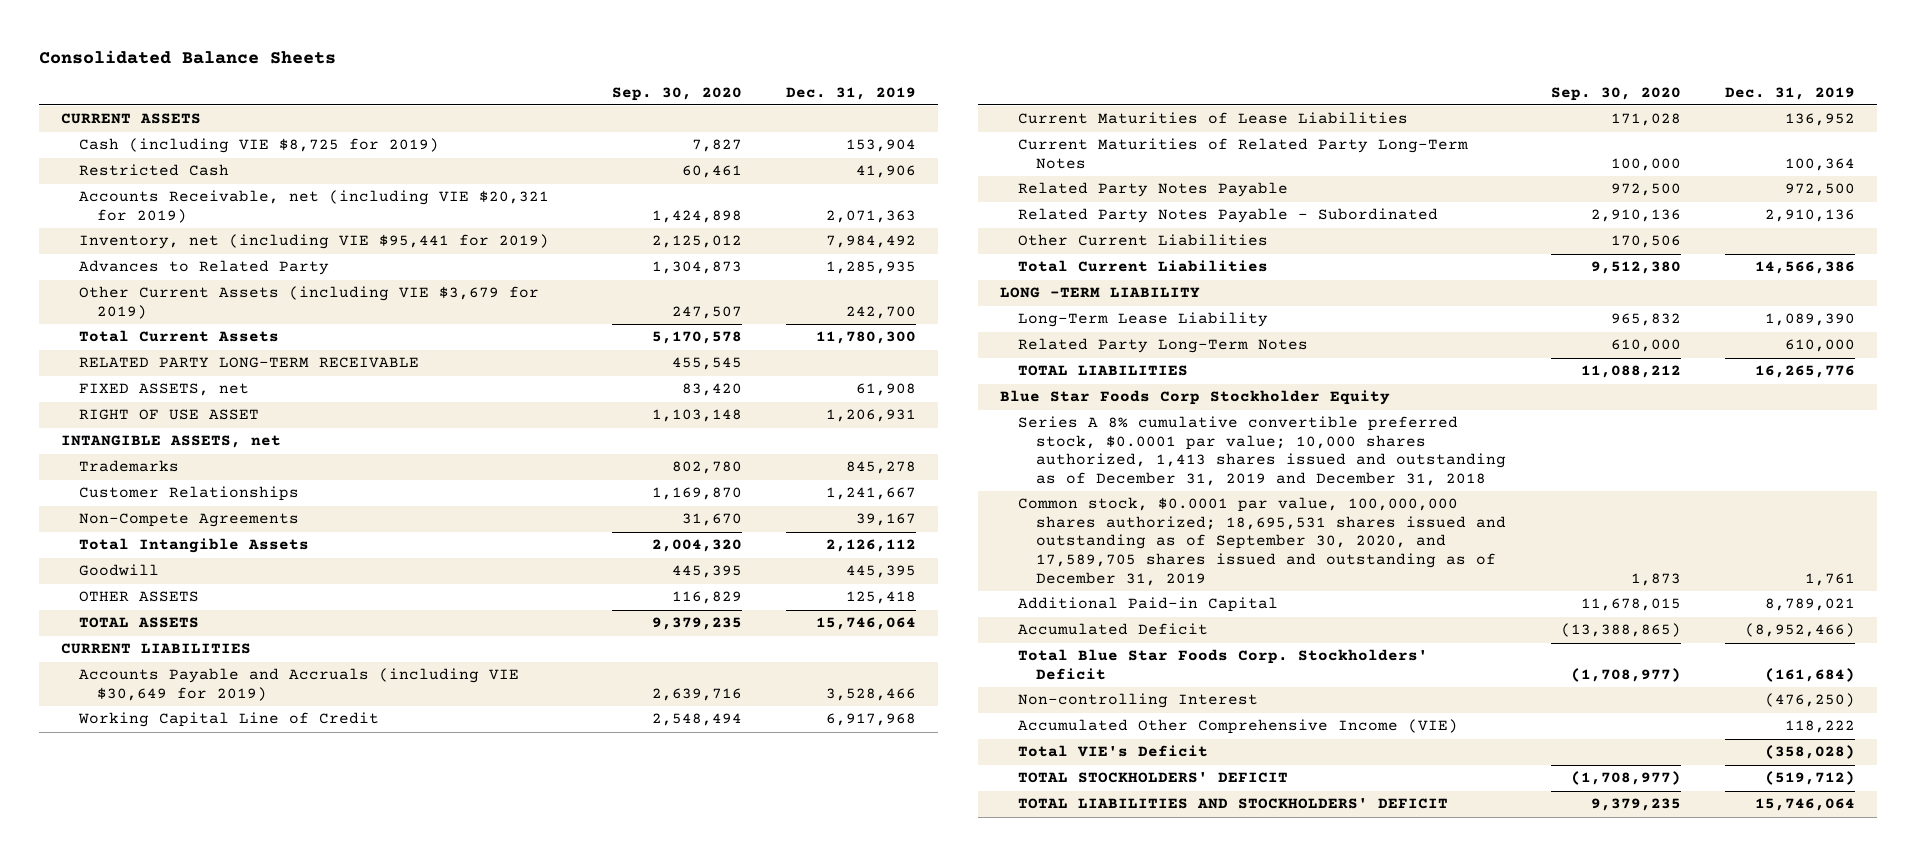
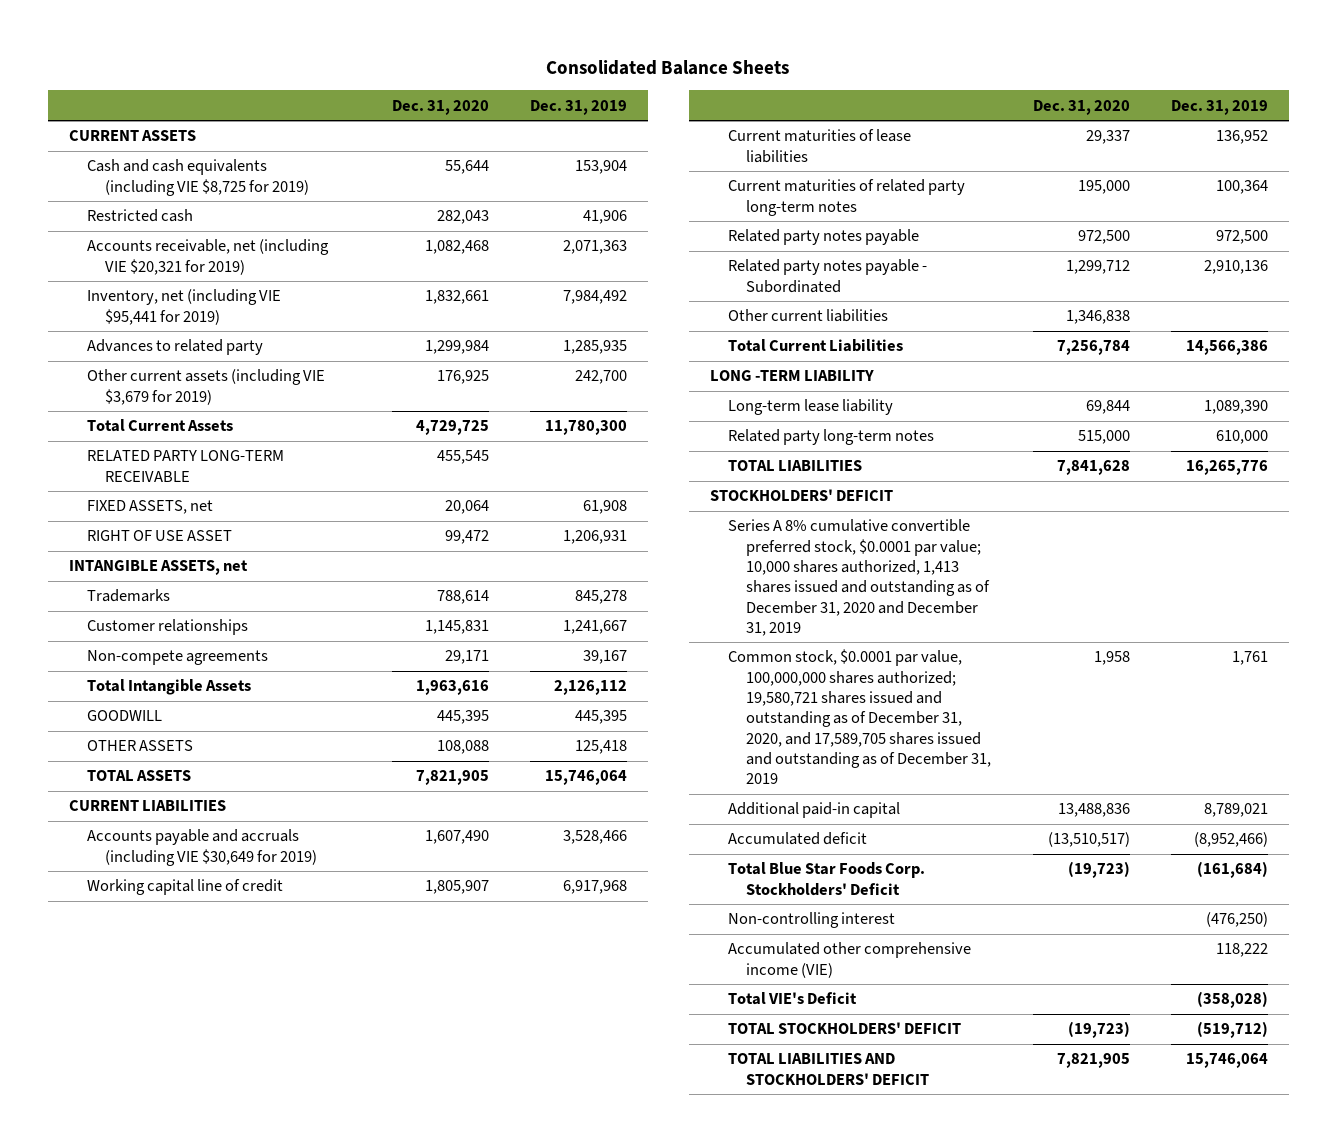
- | Sep. 30, 2020 | Dec. 31, 2019
+ | Dec. 31, 2020 | Dec. 31, 2019
- Cash (including VIE $8,725 for 2019) | 7,827 | 153,904
- Restricted Cash | 60,461 | 41,906
- Accounts Receivable, net (including VIE $20,321 for 2019) | 1,424,898 | 2,071,363
+ Cash and cash equivalents (including VIE $8,725 for 2019) | 55,644 | 153,904
+ Restricted cash | 282,043 | 41,906
+ Accounts receivable, net (including VIE $20,321 for 2019) | 1,082,468 | 2,071,363
- Advances to Related Party | 1,304,873 | 1,285,935
- Other Current Assets (including VIE $3,679 for 2019) | 247,507 | 242,700
+ Advances to related party | 1,299,984 | 1,285,935
+ Other current assets (including VIE $3,679 for 2019) | 176,925 | 242,700
- Customer Relationships | 1,169,870 | 1,241,667
- Non-Compete Agreements | 31,670 | 39,167
+ Customer relationships | 1,145,831 | 1,241,667
+ Non-compete agreements | 29,171 | 39,167
- Goodwill | 445,395 | 445,395
+ GOODWILL | 445,395 | 445,395
- Accounts Payable and Accruals (including VIE $30,649 for 2019) | 2,639,716 | 3,528,466
- Working Capital Line of Credit | 2,548,494 | 6,917,968
- Current Maturities of Lease Liabilities | 171,028 | 136,952
- Current Maturities of Related Party Long-Term Notes | 100,000 | 100,364
- Related Party Notes Payable | 972,500 | 972,500
- Related Party Notes Payable - Subordinated | 2,910,136 | 2,910,136
- Other Current Liabilities | 170,506 |
+ Accounts payable and accruals (including VIE $30,649 for 2019) | 1,607,490 | 3,528,466
+ Working capital line of credit | 1,805,907 | 6,917,968
+ Current maturities of lease liabilities | 29,337 | 136,952
+ Current maturities of related party long-term notes | 195,000 | 100,364
+ Related party notes payable | 972,500 | 972,500
+ Related party notes payable - Subordinated | 1,299,712 | 2,910,136
+ Other current liabilities | 1,346,838 |
- Long-Term Lease Liability | 965,832 | 1,089,390
- Related Party Long-Term Notes | 610,000 | 610,000
+ Long-term lease liability | 69,844 | 1,089,390
+ Related party long-term notes | 515,000 | 610,000
- Blue Star Foods Corp Stockholder Equity
- Series A 8% cumulative convertible preferred stock, $0.0001 par value; 10,000 shares authorized, 1,413 shares issued and outstanding as of December 31, 2019 and December 31, 2018
- Common stock, $0.0001 par value, 100,000,000 shares authorized; 18,695,531 shares issued and outstanding as of September 30, 2020, and 17,589,705 shares issued and outstanding as of December 31, 2019 | 1,873 | 1,761
- Additional Paid-in Capital | 11,678,015 | 8,789,021
- Accumulated Deficit | (13,388,865) | (8,952,466)
+ STOCKHOLDERS' DEFICIT
+ Series A 8% cumulative convertible preferred stock, $0.0001 par value; 10,000 shares authorized, 1,413 shares issued and outstanding as of December 31, 2020 and December 31, 2019
+ Common stock, $0.0001 par value, 100,000,000 shares authorized; 19,580,721 shares issued and outstanding as of December 31, 2020, and 17,589,705 shares issued and outstanding as of December 31, 2019 | 1,958 | 1,761
+ Additional paid-in capital | 13,488,836 | 8,789,021
+ Accumulated deficit | (13,510,517) | (8,952,466)
- Non-controlling Interest | | (476,250)
- Accumulated Other Comprehensive Income (VIE) | | 118,222
+ Non-controlling interest | | (476,250)
+ Accumulated other comprehensive income (VIE) | | 118,222

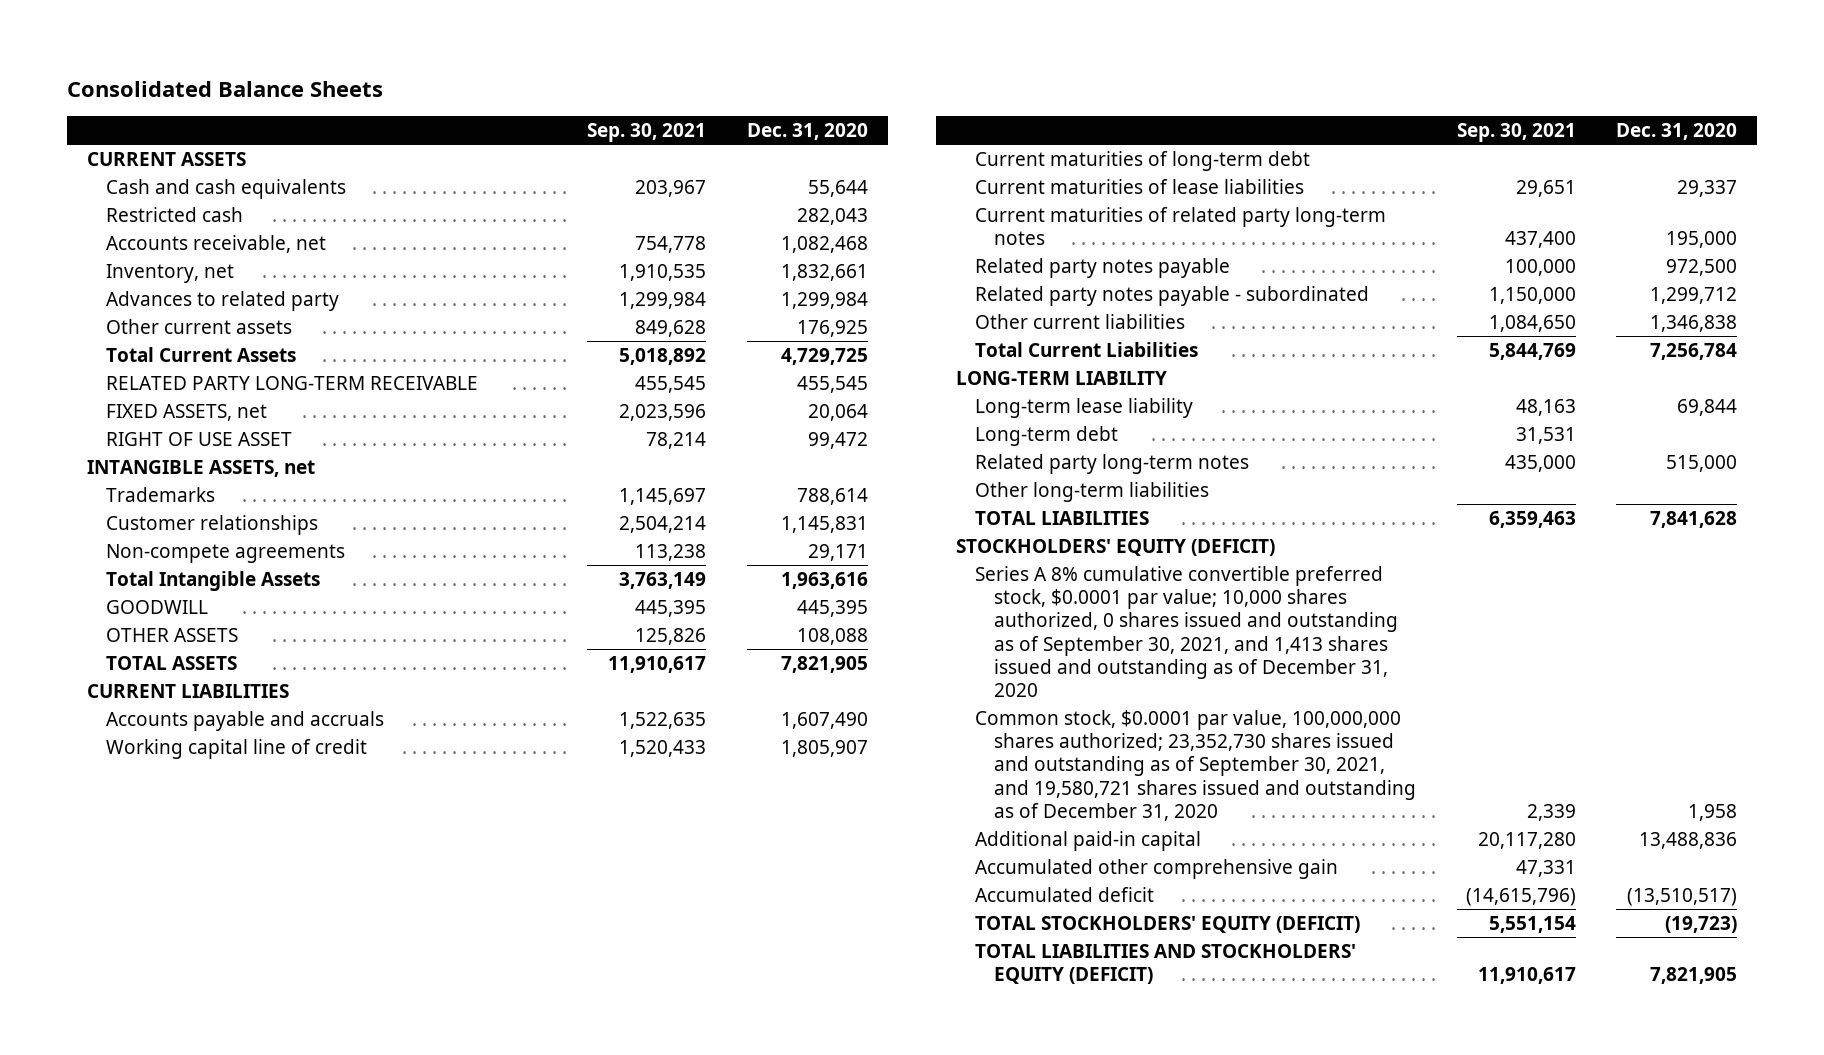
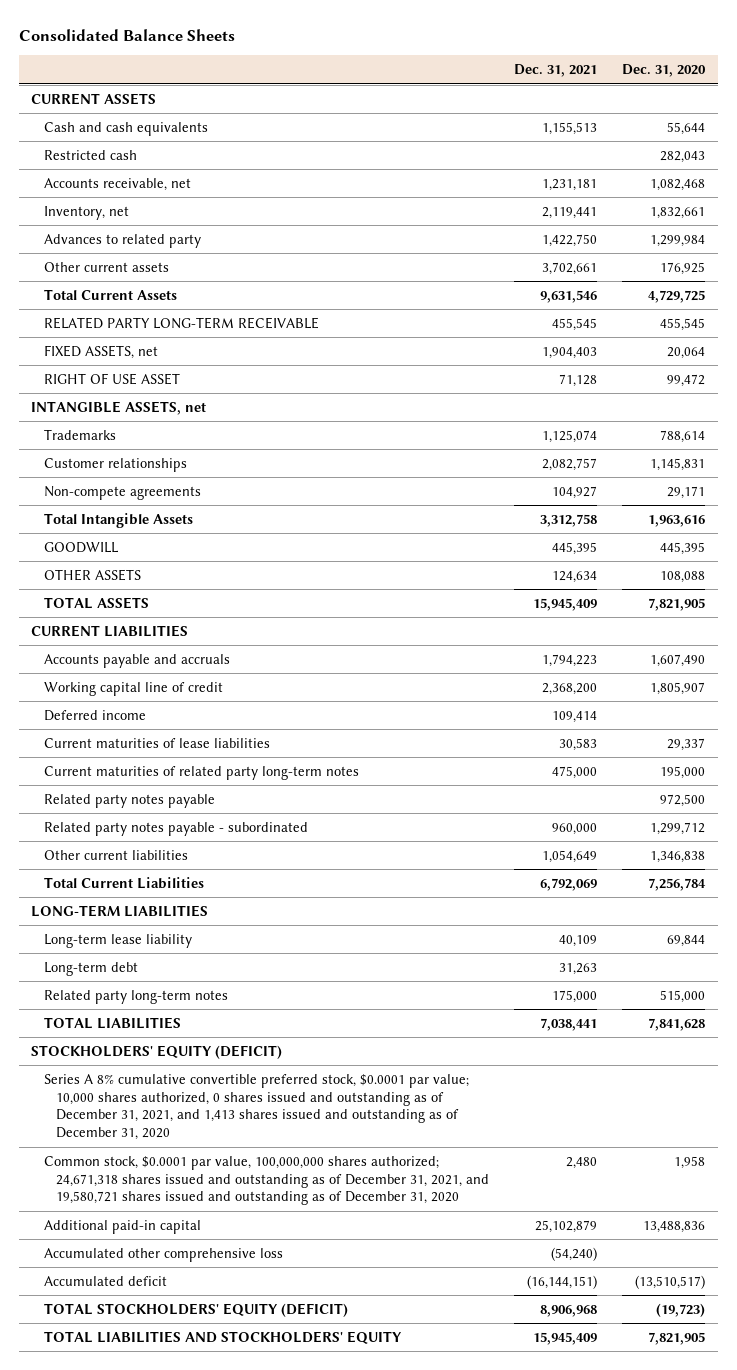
- | Sep. 30, 2021 | Dec. 31, 2020
+ | Dec. 31, 2021 | Dec. 31, 2020
- Current maturities of long-term debt
+ Deferred income | 109,414 |
- LONG-TERM LIABILITY
+ LONG-TERM LIABILITIES
- Other long-term liabilities
- Series A 8% cumulative convertible preferred stock, $0.0001 par value; 10,000 shares authorized, 0 shares issued and outstanding as of September 30, 2021, and 1,413 shares issued and outstanding as of December 31, 2020
- Common stock, $0.0001 par value, 100,000,000 shares authorized; 23,352,730 shares issued and outstanding as of September 30, 2021, and 19,580,721 shares issued and outstanding as of December 31, 2020 | 2,339 | 1,958
+ Series A 8% cumulative convertible preferred stock, $0.0001 par value; 10,000 shares authorized, 0 shares issued and outstanding as of December 31, 2021, and 1,413 shares issued and outstanding as of December 31, 2020
+ Common stock, $0.0001 par value, 100,000,000 shares authorized; 24,671,318 shares issued and outstanding as of December 31, 2021, and 19,580,721 shares issued and outstanding as of December 31, 2020 | 2,480 | 1,958
- Accumulated other comprehensive gain | 47,331 |
+ Accumulated other comprehensive loss | (54,240) |
- TOTAL LIABILITIES AND STOCKHOLDERS' EQUITY (DEFICIT) | 11,910,617 | 7,821,905
+ TOTAL LIABILITIES AND STOCKHOLDERS' EQUITY | 15,945,409 | 7,821,905

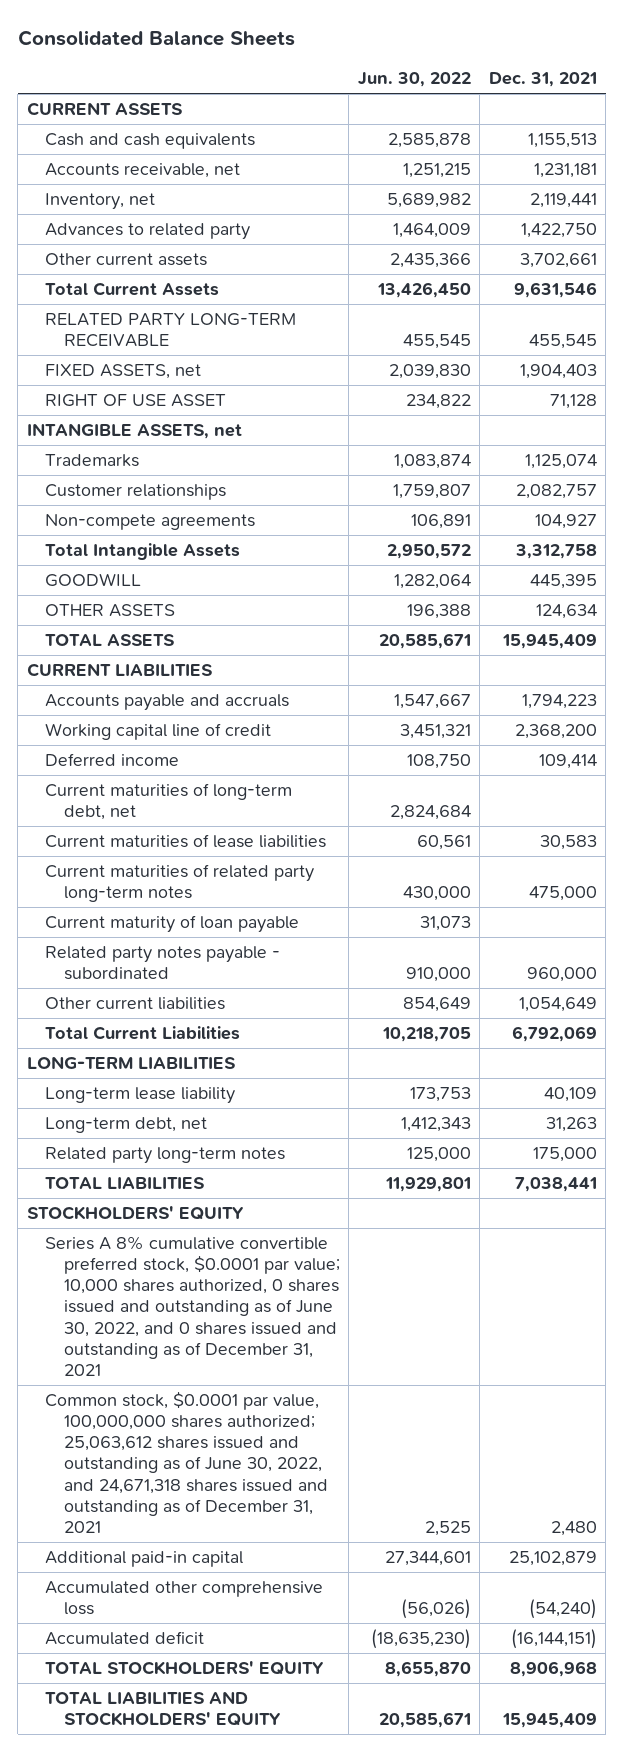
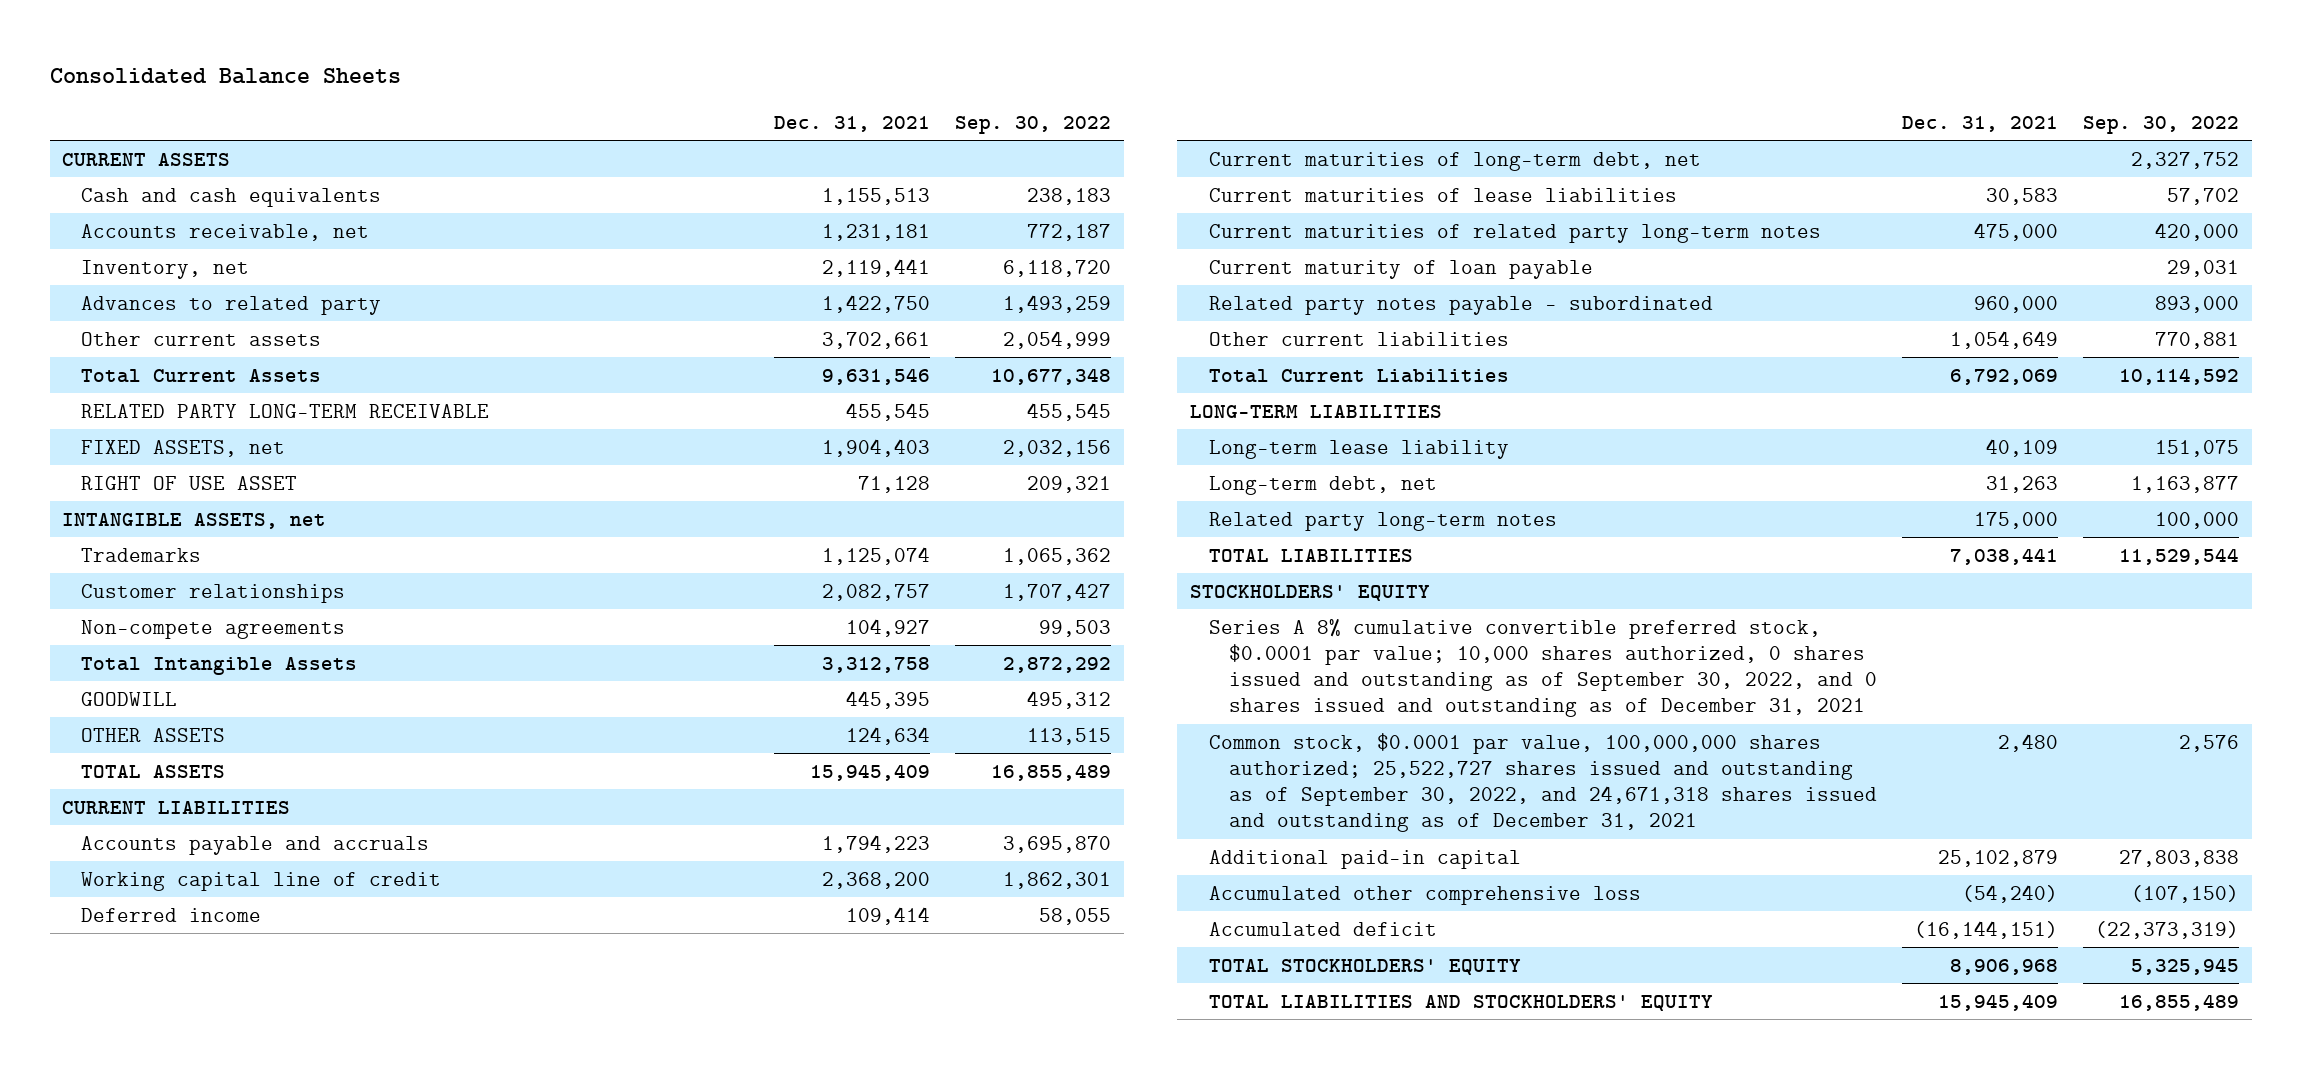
- | Jun. 30, 2022 | Dec. 31, 2021
+ | Dec. 31, 2021 | Sep. 30, 2022
- Series A 8% cumulative convertible preferred stock, $0.0001 par value; 10,000 shares authorized, 0 shares issued and outstanding as of June 30, 2022, and 0 shares issued and outstanding as of December 31, 2021
- Common stock, $0.0001 par value, 100,000,000 shares authorized; 25,063,612 shares issued and outstanding as of June 30, 2022, and 24,671,318 shares issued and outstanding as of December 31, 2021 | 2,525 | 2,480
+ Series A 8% cumulative convertible preferred stock, $0.0001 par value; 10,000 shares authorized, 0 shares issued and outstanding as of September 30, 2022, and 0 shares issued and outstanding as of December 31, 2021
+ Common stock, $0.0001 par value, 100,000,000 shares authorized; 25,522,727 shares issued and outstanding as of September 30, 2022, and 24,671,318 shares issued and outstanding as of December 31, 2021 | 2,480 | 2,576

